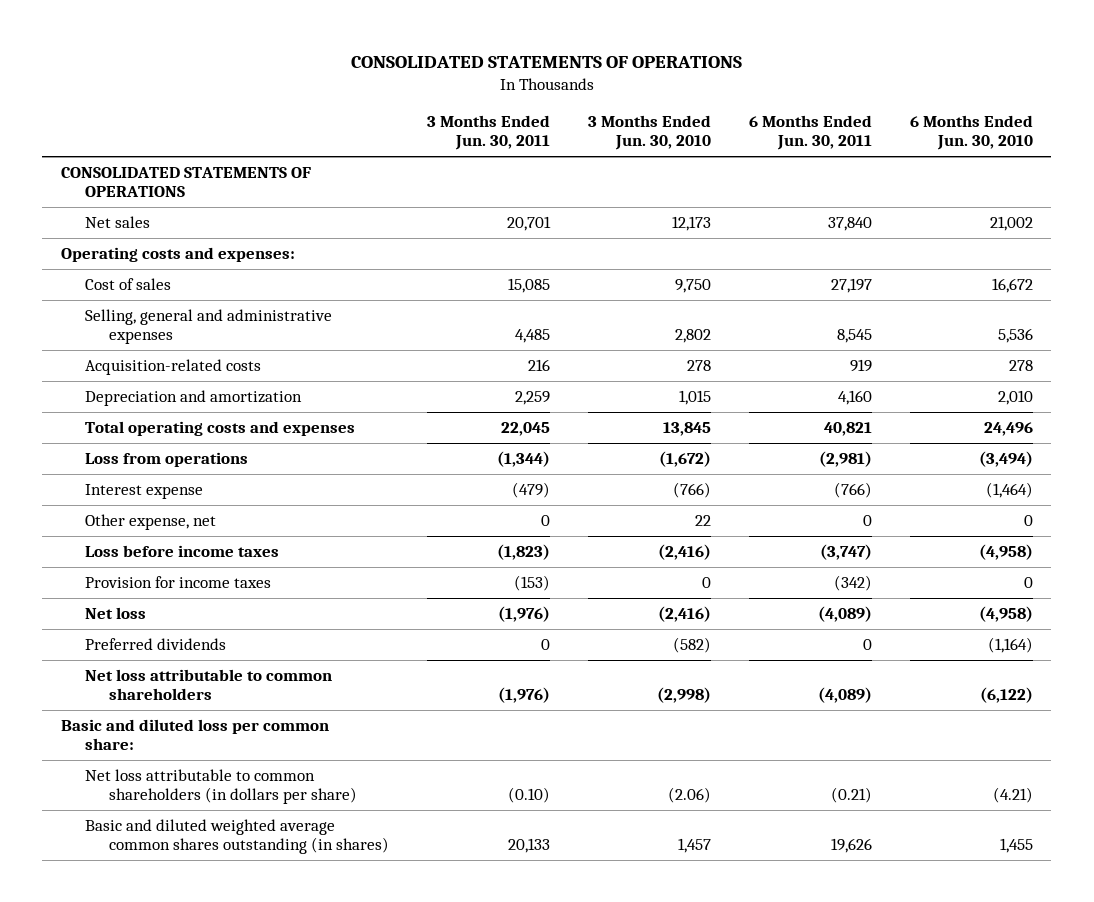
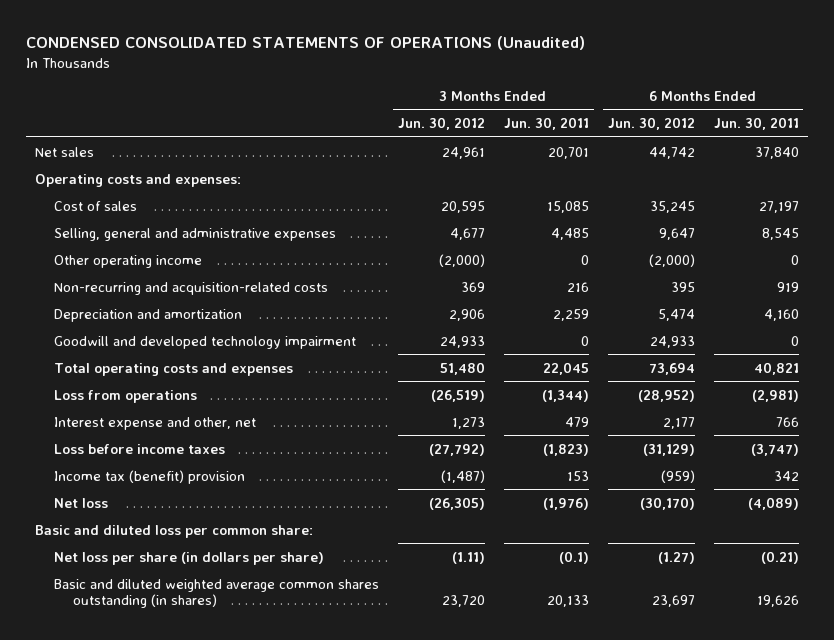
- CONSOLIDATED STATEMENTS OF OPERATIONS
+ CONDENSED CONSOLIDATED STATEMENTS OF OPERATIONS (Unaudited)
- | 3 Months Ended Jun. 30, 2011 | 3 Months Ended Jun. 30, 2010 | 6 Months Ended Jun. 30, 2011 | 6 Months Ended Jun. 30, 2010
+ | 3 Months Ended Jun. 30, 2012 | 3 Months Ended Jun. 30, 2011 | 6 Months Ended Jun. 30, 2012 | 6 Months Ended Jun. 30, 2011
- CONSOLIDATED STATEMENTS OF OPERATIONS
- Acquisition-related costs | 216 | 278 | 919 | 278
+ Other operating income | (2,000) | 0 | (2,000) | 0
+ Non-recurring and acquisition-related costs | 369 | 216 | 395 | 919
+ Goodwill and developed technology impairment | 24,933 | 0 | 24,933 | 0
- Interest expense | (479) | (766) | (766) | (1,464)
- Other expense, net | 0 | 22 | 0 | 0
+ Interest expense and other, net | 1,273 | 479 | 2,177 | 766
- Provision for income taxes | (153) | 0 | (342) | 0
+ Income tax (benefit) provision | (1,487) | 153 | (959) | 342
- Preferred dividends | 0 | (582) | 0 | (1,164)
- Net loss attributable to common shareholders | (1,976) | (2,998) | (4,089) | (6,122)
- Net loss attributable to common shareholders (in dollars per share) | (0.10) | (2.06) | (0.21) | (4.21)
+ Net loss per share (in dollars per share) | (1.11) | (0.1) | (1.27) | (0.21)

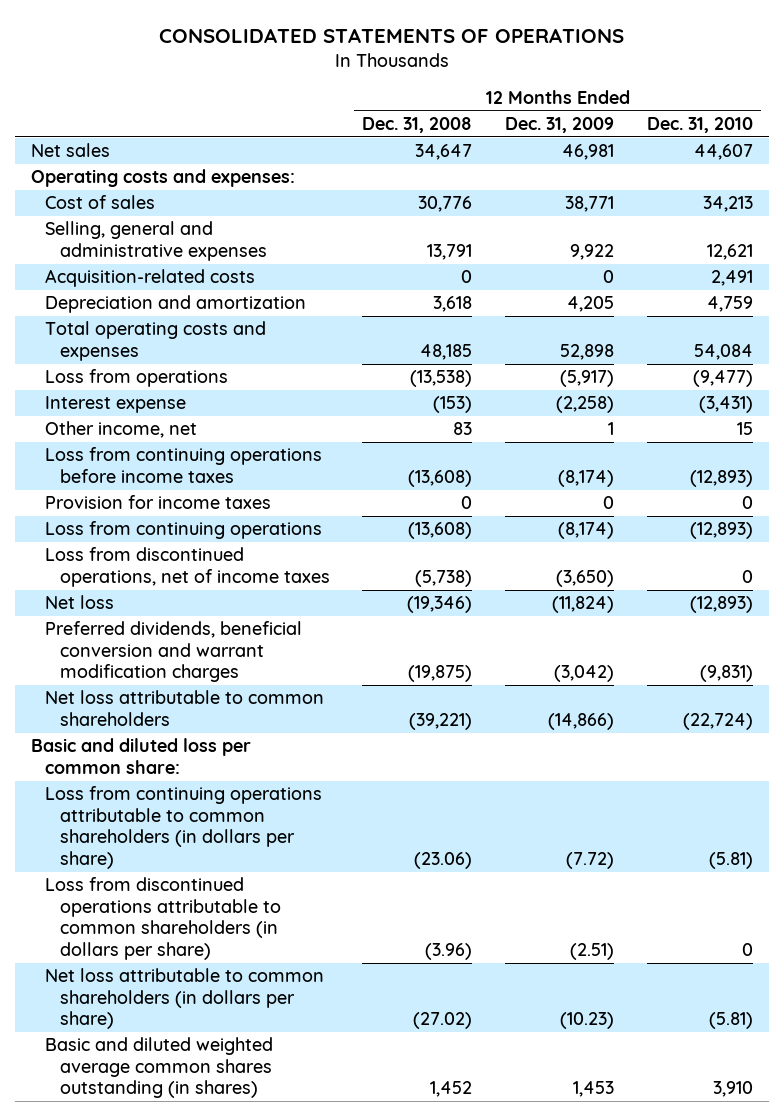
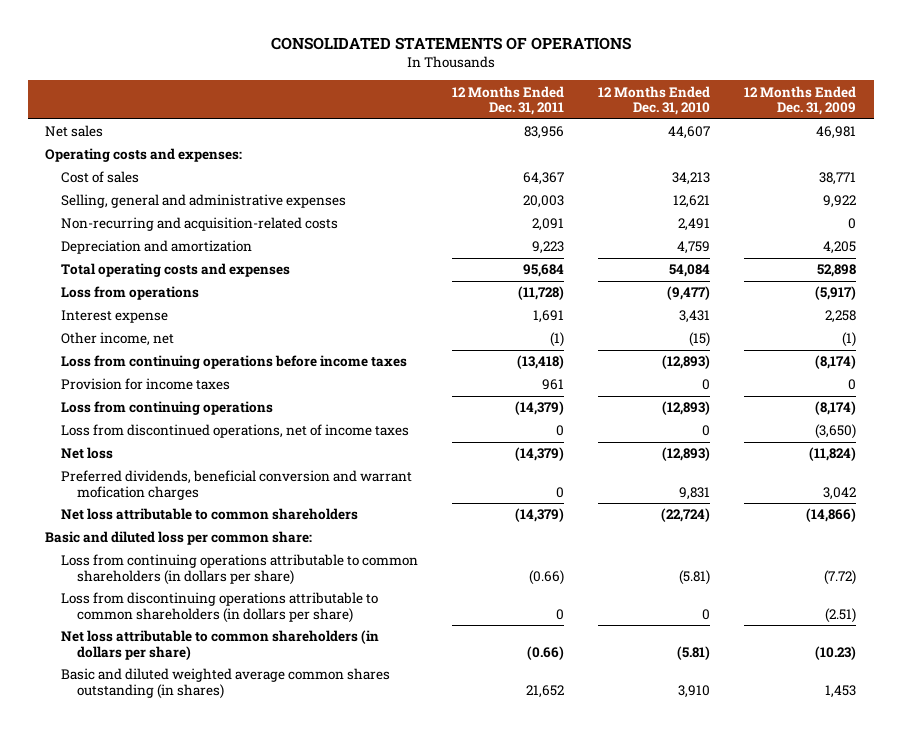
- | 12 Months Ended Dec. 31, 2008 | 12 Months Ended Dec. 31, 2009 | 12 Months Ended Dec. 31, 2010
+ | 12 Months Ended Dec. 31, 2011 | 12 Months Ended Dec. 31, 2010 | 12 Months Ended Dec. 31, 2009
- Acquisition-related costs | 0 | 0 | 2,491
+ Non-recurring and acquisition-related costs | 2,091 | 2,491 | 0
- Interest expense | (153) | (2,258) | (3,431)
- Other income, net | 83 | 1 | 15
+ Interest expense | 1,691 | 3,431 | 2,258
+ Other income, net | (1) | (15) | (1)
- Preferred dividends, beneficial conversion and warrant modification charges | (19,875) | (3,042) | (9,831)
+ Preferred dividends, beneficial conversion and warrant mofication charges | 0 | 9,831 | 3,042
- Loss from discontinued operations attributable to common shareholders (in dollars per share) | (3.96) | (2.51) | 0
+ Loss from discontinuing operations attributable to common shareholders (in dollars per share) | 0 | 0 | (2.51)

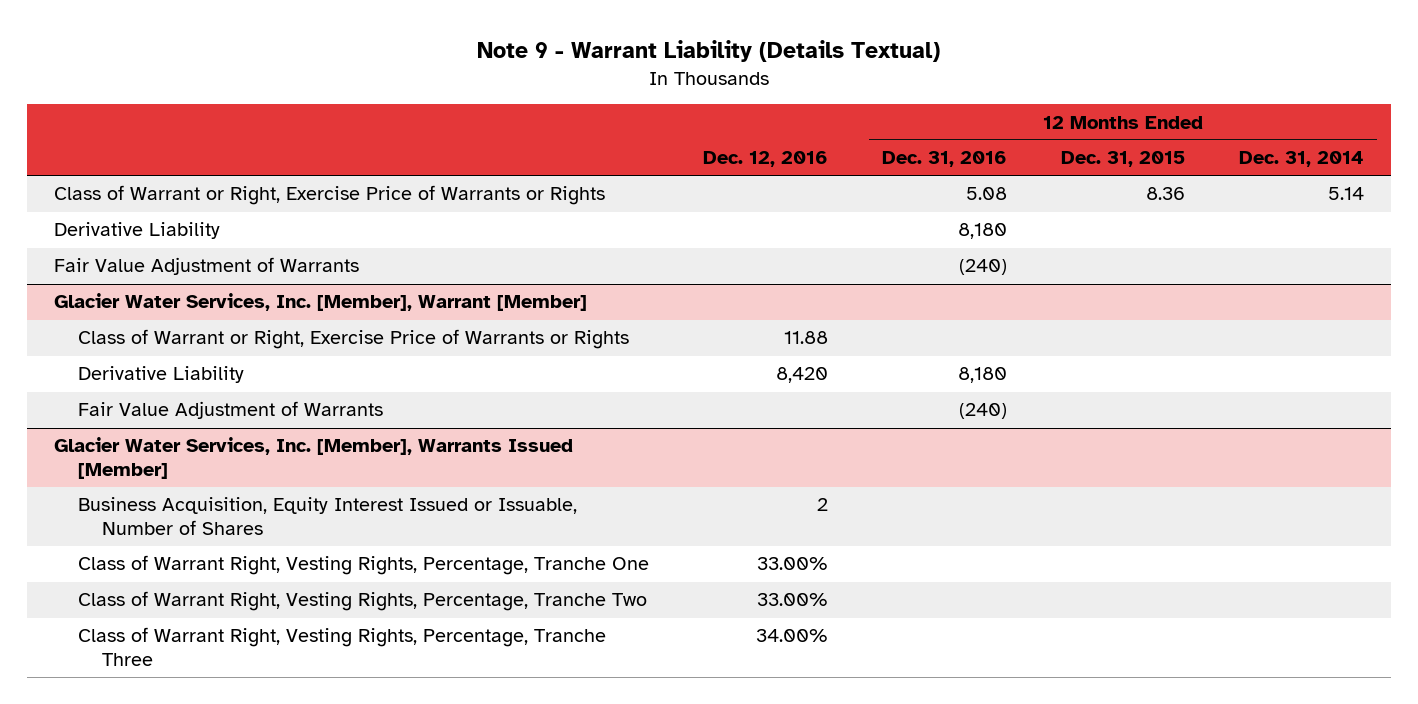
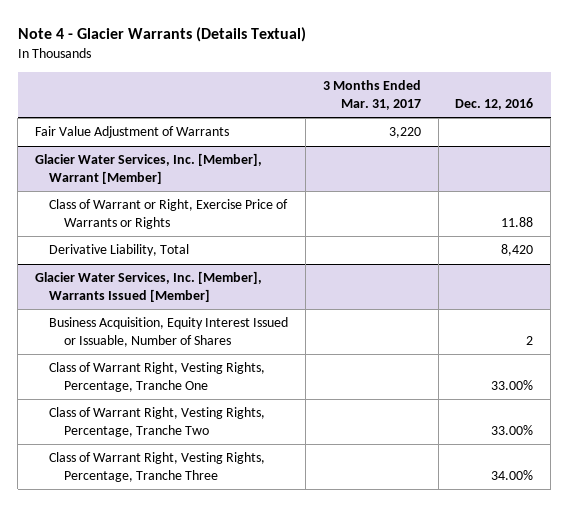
- Note 9 - Warrant Liability (Details Textual)
+ Note 4 - Glacier Warrants (Details Textual)
- | Dec. 12, 2016 | 12 Months Ended Dec. 31, 2016 | 12 Months Ended Dec. 31, 2015 | 12 Months Ended Dec. 31, 2014
+ | 3 Months Ended Mar. 31, 2017 | Dec. 12, 2016
- Class of Warrant or Right, Exercise Price of Warrants or Rights | | 5.08 | 8.36 | 5.14
- Derivative Liability | | 8,180 | |
@ Glacier Water Services, Inc. [Member], Warrant [Member]
- Derivative Liability | 8,420 | 8,180 | |
- Fair Value Adjustment of Warrants | | (240) | |
+ Derivative Liability, Total | | 8,420

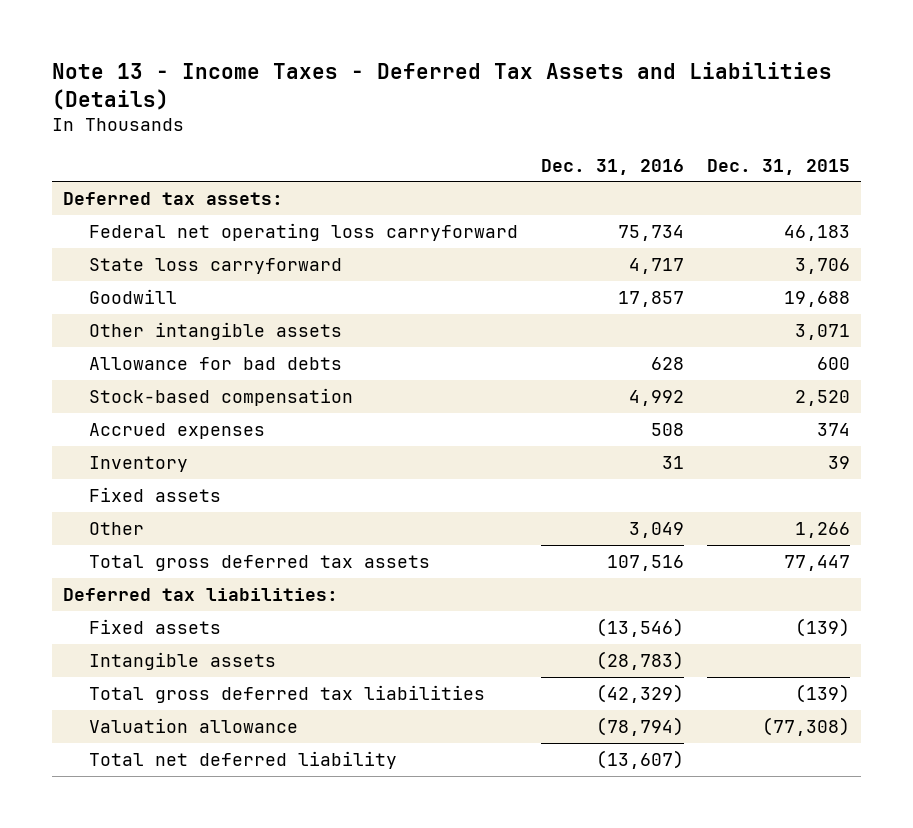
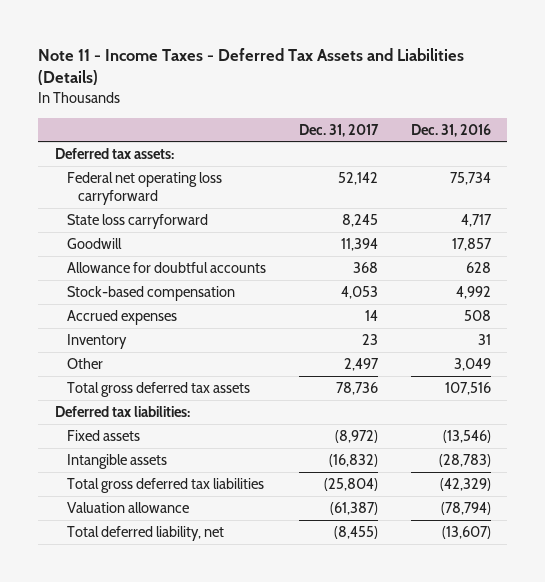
- Note 13 - Income Taxes - Deferred Tax Assets and Liabilities (Details)
+ Note 11 - Income Taxes - Deferred Tax Assets and Liabilities (Details)
- | Dec. 31, 2016 | Dec. 31, 2015
+ | Dec. 31, 2017 | Dec. 31, 2016
- Other intangible assets | | 3,071
- Allowance for bad debts | 628 | 600
+ Allowance for doubtful accounts | 368 | 628
- Fixed assets
- Total net deferred liability | (13,607) |
+ Total deferred liability, net | (8,455) | (13,607)

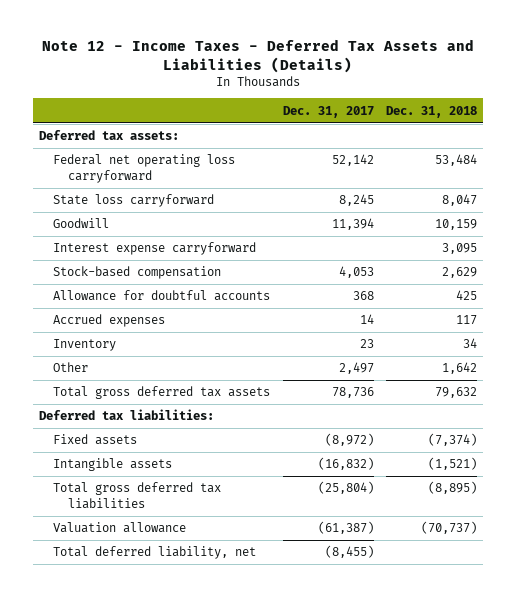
- Note 11 - Income Taxes - Deferred Tax Assets and Liabilities (Details)
+ Note 12 - Income Taxes - Deferred Tax Assets and Liabilities (Details)
- | Dec. 31, 2017 | Dec. 31, 2016
+ | Dec. 31, 2017 | Dec. 31, 2018
+ Interest expense carryforward | | 3,095
moved down: Allowance for doubtful accounts | 368 | 425

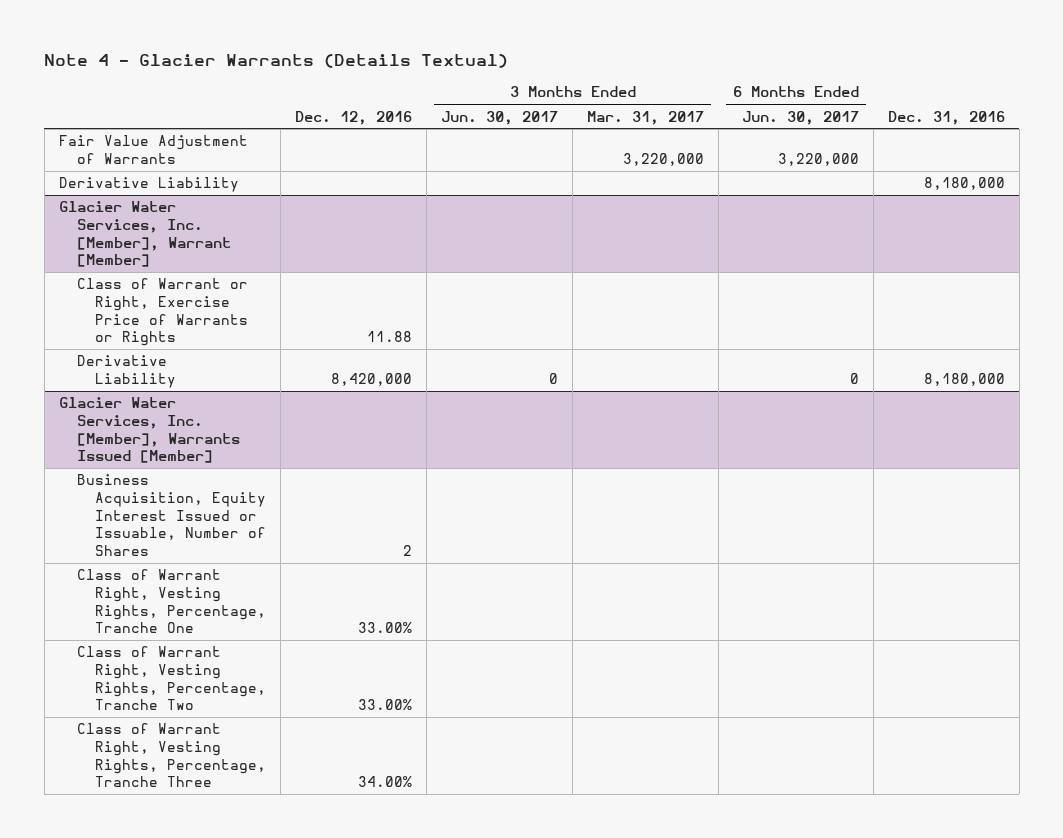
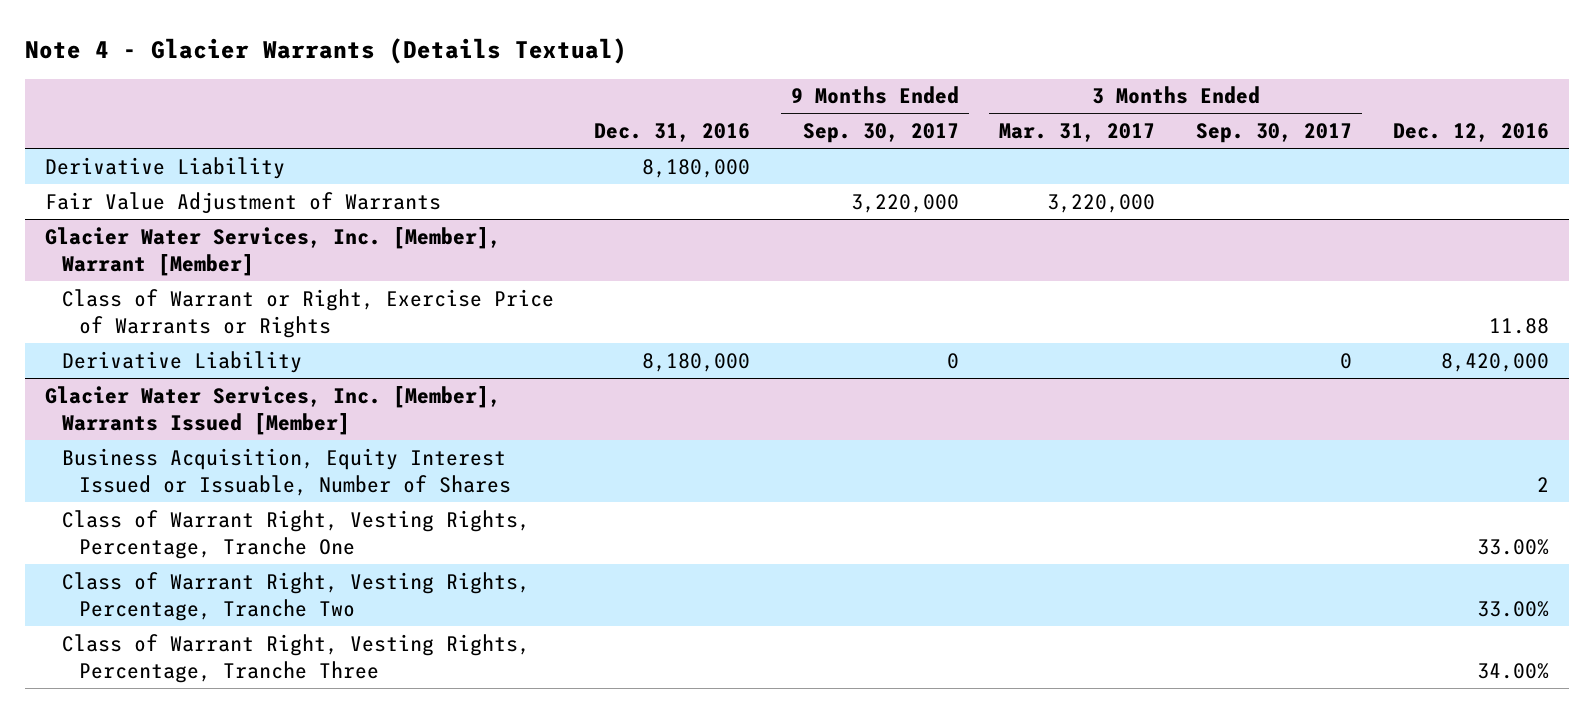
- | Dec. 12, 2016 | 3 Months Ended Jun. 30, 2017 | 3 Months Ended Mar. 31, 2017 | 6 Months Ended Jun. 30, 2017 | Dec. 31, 2016
+ | Dec. 31, 2016 | 9 Months Ended Sep. 30, 2017 | 3 Months Ended Mar. 31, 2017 | 3 Months Ended Sep. 30, 2017 | Dec. 12, 2016
moved down: Fair Value Adjustment of Warrants | | 3,220,000 | 3,220,000 | |

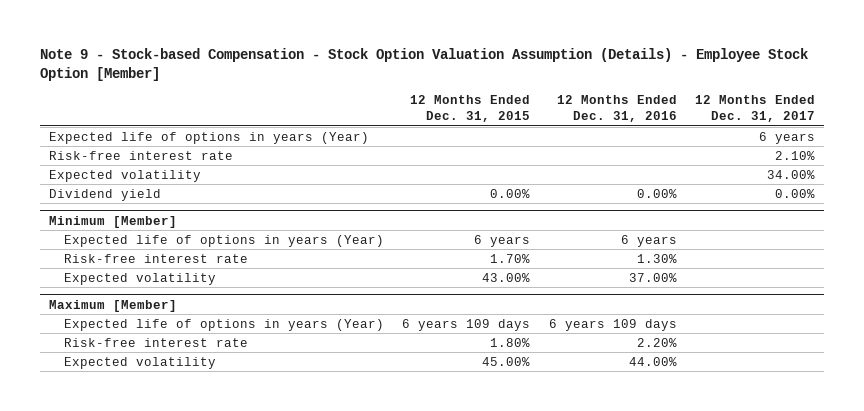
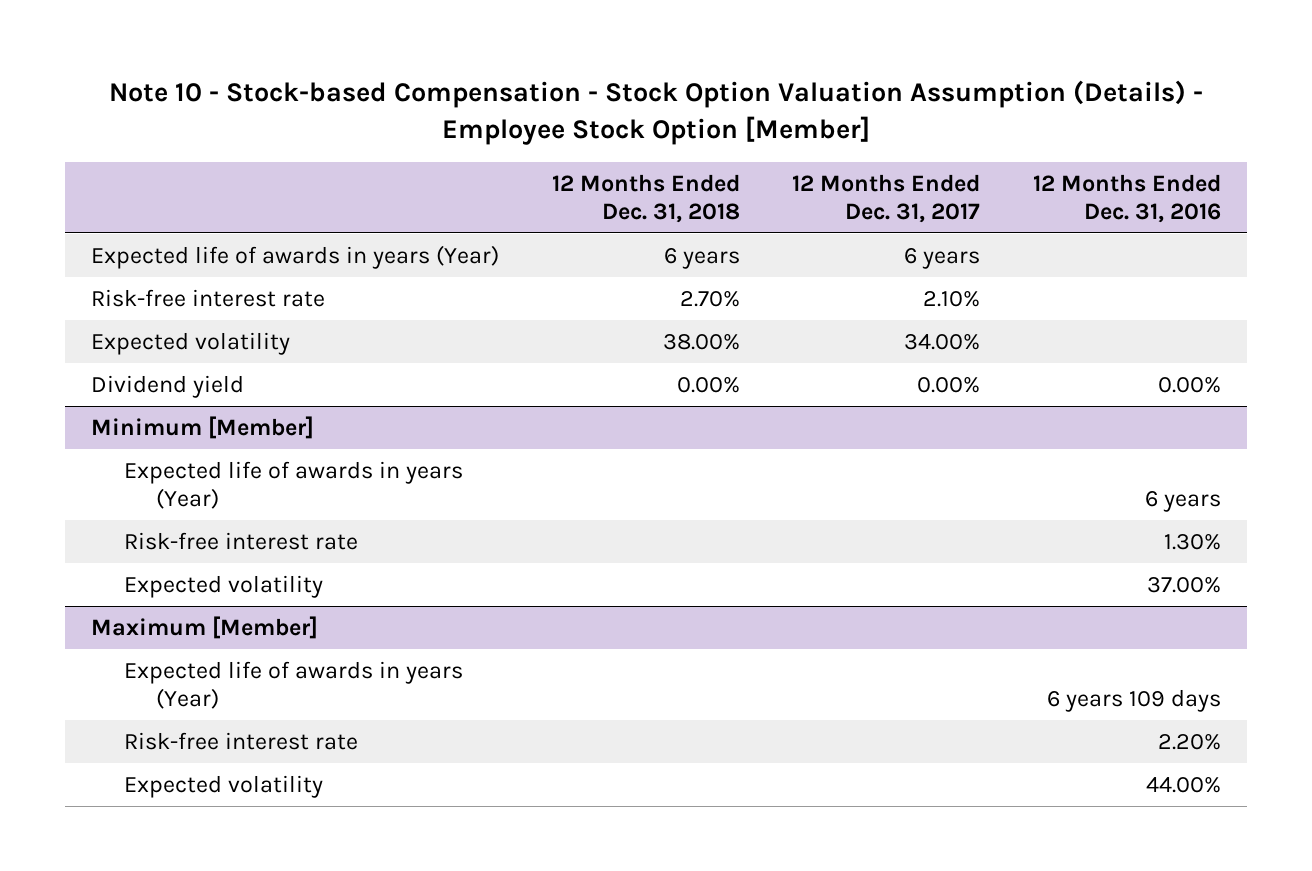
- Note 9 - Stock-based Compensation - Stock Option Valuation Assumption (Details) - Employee Stock Option [Member]
+ Note 10 - Stock-based Compensation - Stock Option Valuation Assumption (Details) - Employee Stock Option [Member]
- | 12 Months Ended Dec. 31, 2015 | 12 Months Ended Dec. 31, 2016 | 12 Months Ended Dec. 31, 2017
+ | 12 Months Ended Dec. 31, 2018 | 12 Months Ended Dec. 31, 2017 | 12 Months Ended Dec. 31, 2016
- Expected life of options in years (Year) | | | 6 years
+ Expected life of awards in years (Year) | 6 years | 6 years |
@ Minimum [Member]
- Expected life of options in years (Year) | 6 years | 6 years |
+ Expected life of awards in years (Year) | | | 6 years
@ Maximum [Member]
- Expected life of options in years (Year) | 6 years 109 days | 6 years 109 days |
+ Expected life of awards in years (Year) | | | 6 years 109 days

